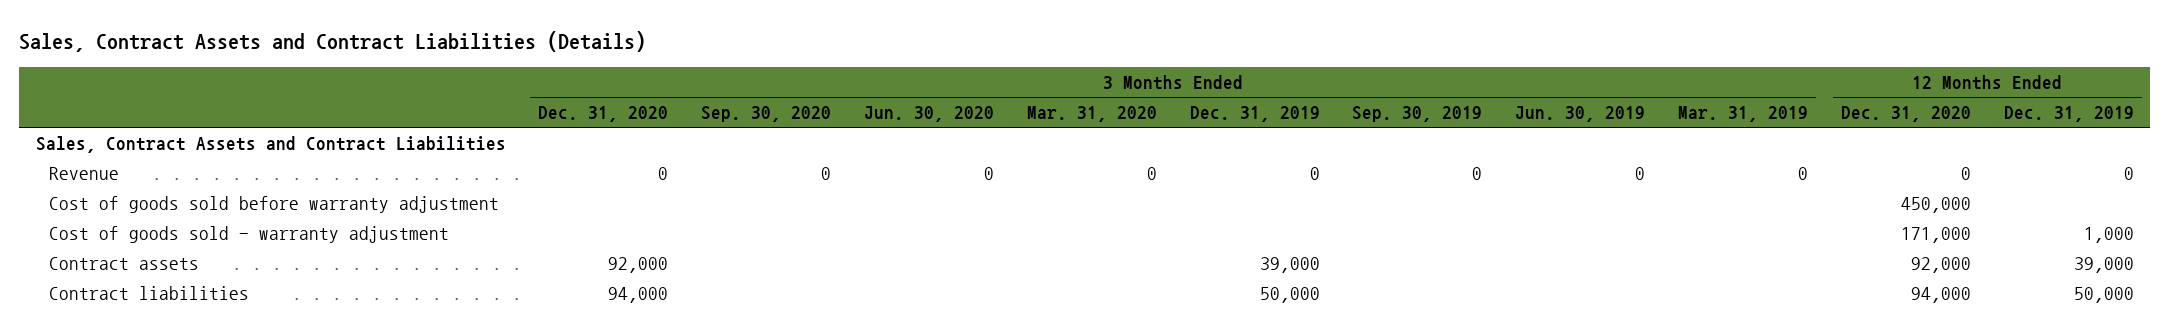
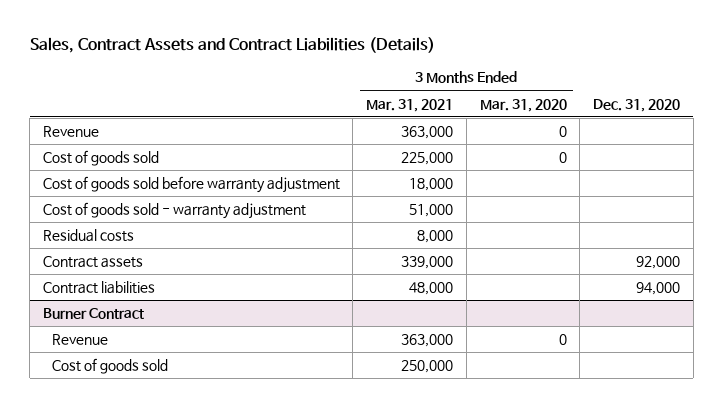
- | 3 Months Ended Dec. 31, 2020 | 3 Months Ended Sep. 30, 2020 | 3 Months Ended Jun. 30, 2020 | 3 Months Ended Mar. 31, 2020 | 3 Months Ended Dec. 31, 2019 | 3 Months Ended Sep. 30, 2019 | 3 Months Ended Jun. 30, 2019 | 3 Months Ended Mar. 31, 2019 | 12 Months Ended Dec. 31, 2020 | 12 Months Ended Dec. 31, 2019
+ | 3 Months Ended Mar. 31, 2021 | 3 Months Ended Mar. 31, 2020 | Dec. 31, 2020
- Sales, Contract Assets and Contract Liabilities
+ Cost of goods sold | 225,000 | 0 |
+ Residual costs | 8,000 | |
+ Burner Contract
+ Revenue | 363,000 | 0 |
+ Cost of goods sold | 250,000 | |

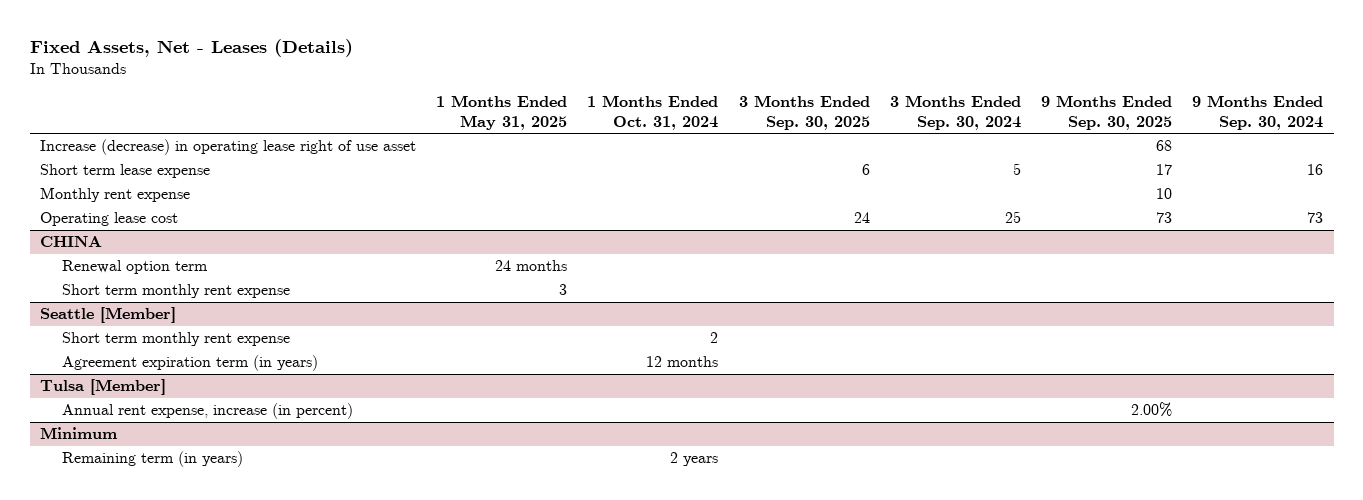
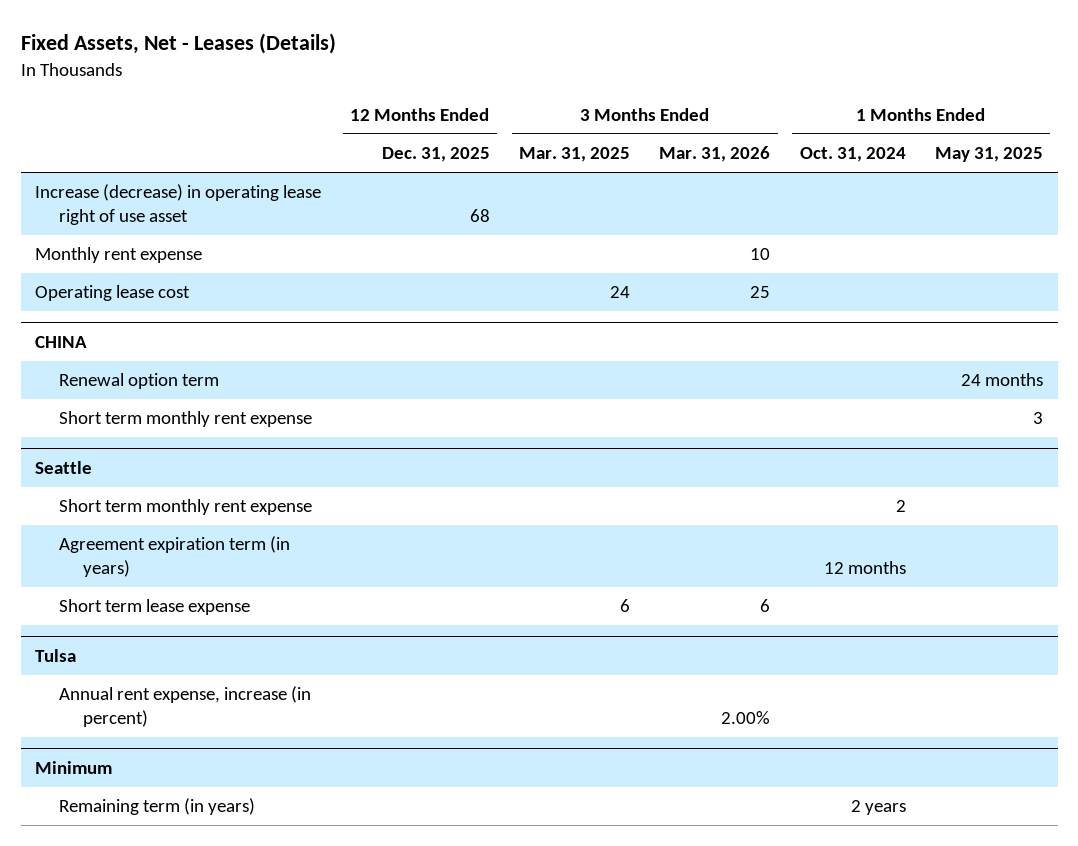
- | 1 Months Ended May 31, 2025 | 1 Months Ended Oct. 31, 2024 | 3 Months Ended Sep. 30, 2025 | 3 Months Ended Sep. 30, 2024 | 9 Months Ended Sep. 30, 2025 | 9 Months Ended Sep. 30, 2024
+ | 12 Months Ended Dec. 31, 2025 | 3 Months Ended Mar. 31, 2025 | 3 Months Ended Mar. 31, 2026 | 1 Months Ended Oct. 31, 2024 | 1 Months Ended May 31, 2025
- Short term lease expense | | | 6 | 5 | 17 | 16
- Seattle [Member]
+ Seattle
- Tulsa [Member]
+ Short term lease expense | | 6 | 6 | |
+ Tulsa

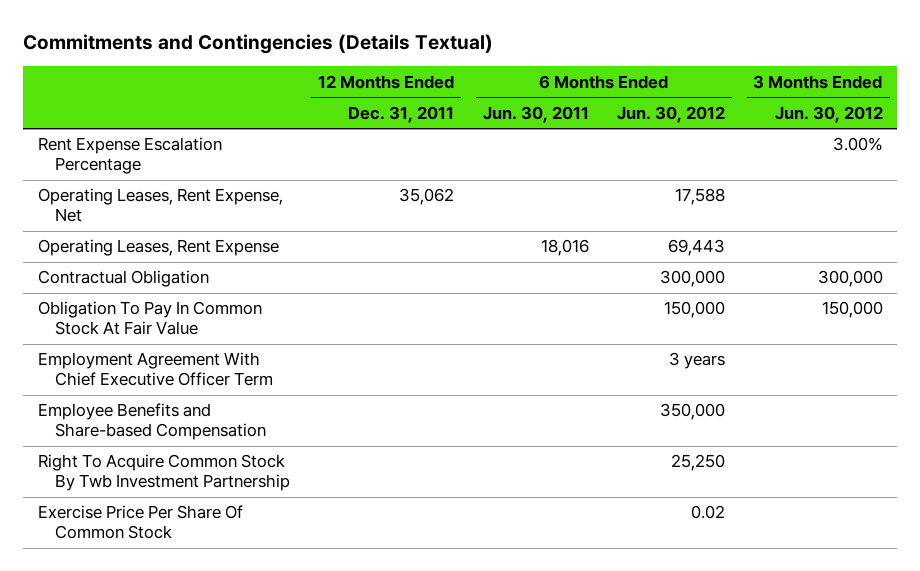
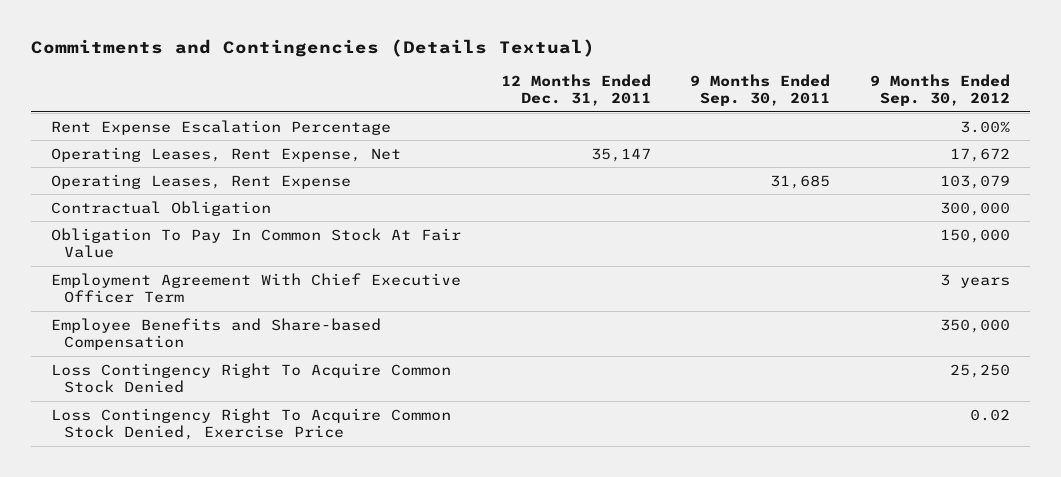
- | 12 Months Ended Dec. 31, 2011 | 6 Months Ended Jun. 30, 2011 | 6 Months Ended Jun. 30, 2012 | 3 Months Ended Jun. 30, 2012
+ | 12 Months Ended Dec. 31, 2011 | 9 Months Ended Sep. 30, 2011 | 9 Months Ended Sep. 30, 2012
- Operating Leases, Rent Expense, Net | 35,062 | | 17,588 |
+ Operating Leases, Rent Expense, Net | 35,147 | | 17,672
- Right To Acquire Common Stock By Twb Investment Partnership | | | 25,250 |
- Exercise Price Per Share Of Common Stock | | | 0.02 |
+ Loss Contingency Right To Acquire Common Stock Denied | | | 25,250
+ Loss Contingency Right To Acquire Common Stock Denied, Exercise Price | | | 0.02

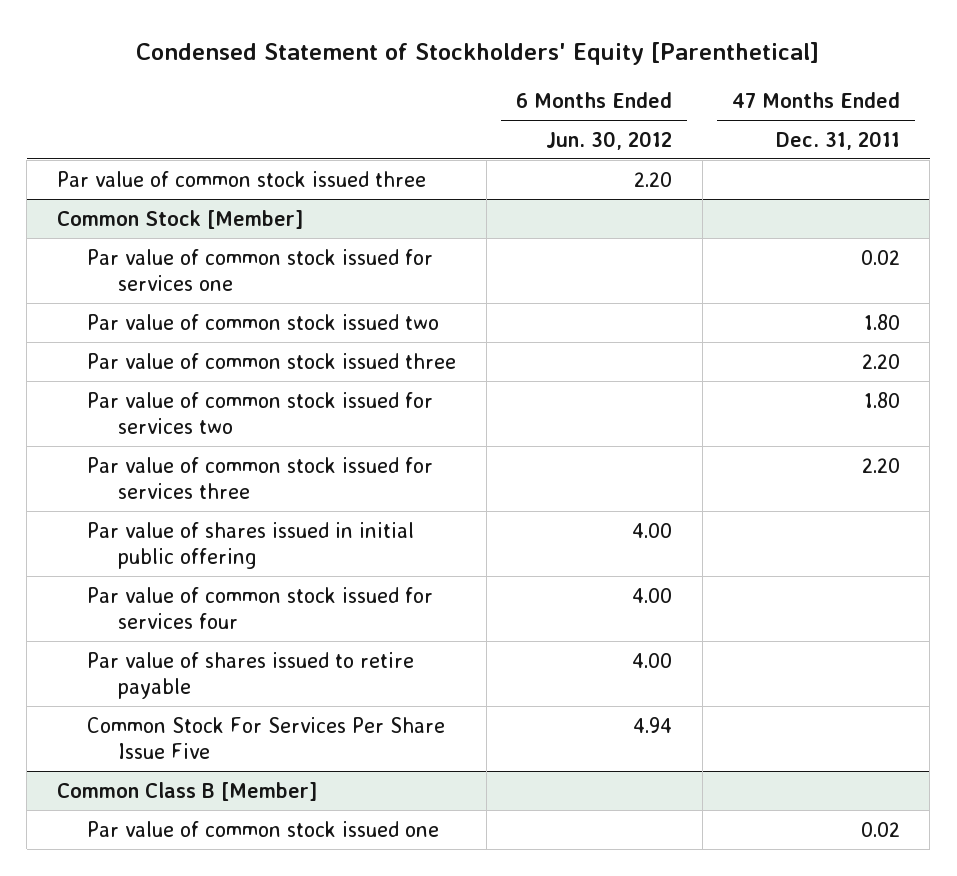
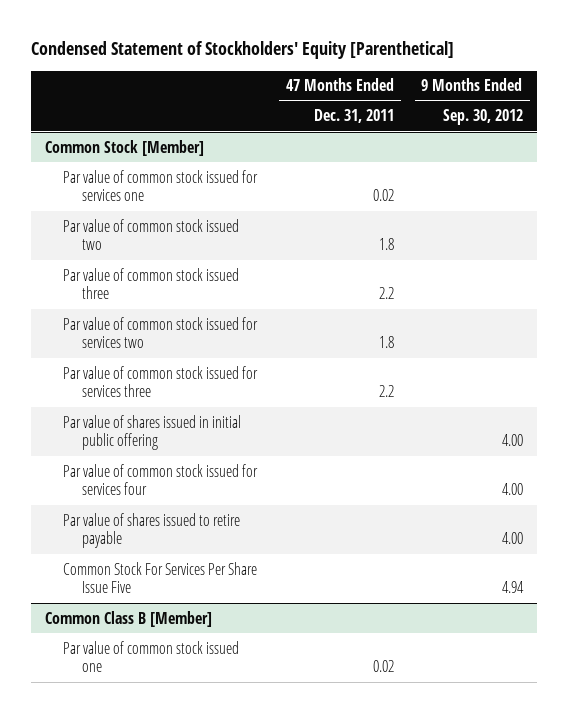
- | 6 Months Ended Jun. 30, 2012 | 47 Months Ended Dec. 31, 2011
+ | 47 Months Ended Dec. 31, 2011 | 9 Months Ended Sep. 30, 2012
- Par value of common stock issued three | 2.20 |
@ Common Stock [Member]
- Par value of common stock issued two | | 1.80
- Par value of common stock issued three | | 2.20
- Par value of common stock issued for services two | | 1.80
- Par value of common stock issued for services three | | 2.20
+ Par value of common stock issued two | 1.8 |
+ Par value of common stock issued three | 2.2 |
+ Par value of common stock issued for services two | 1.8 |
+ Par value of common stock issued for services three | 2.2 |

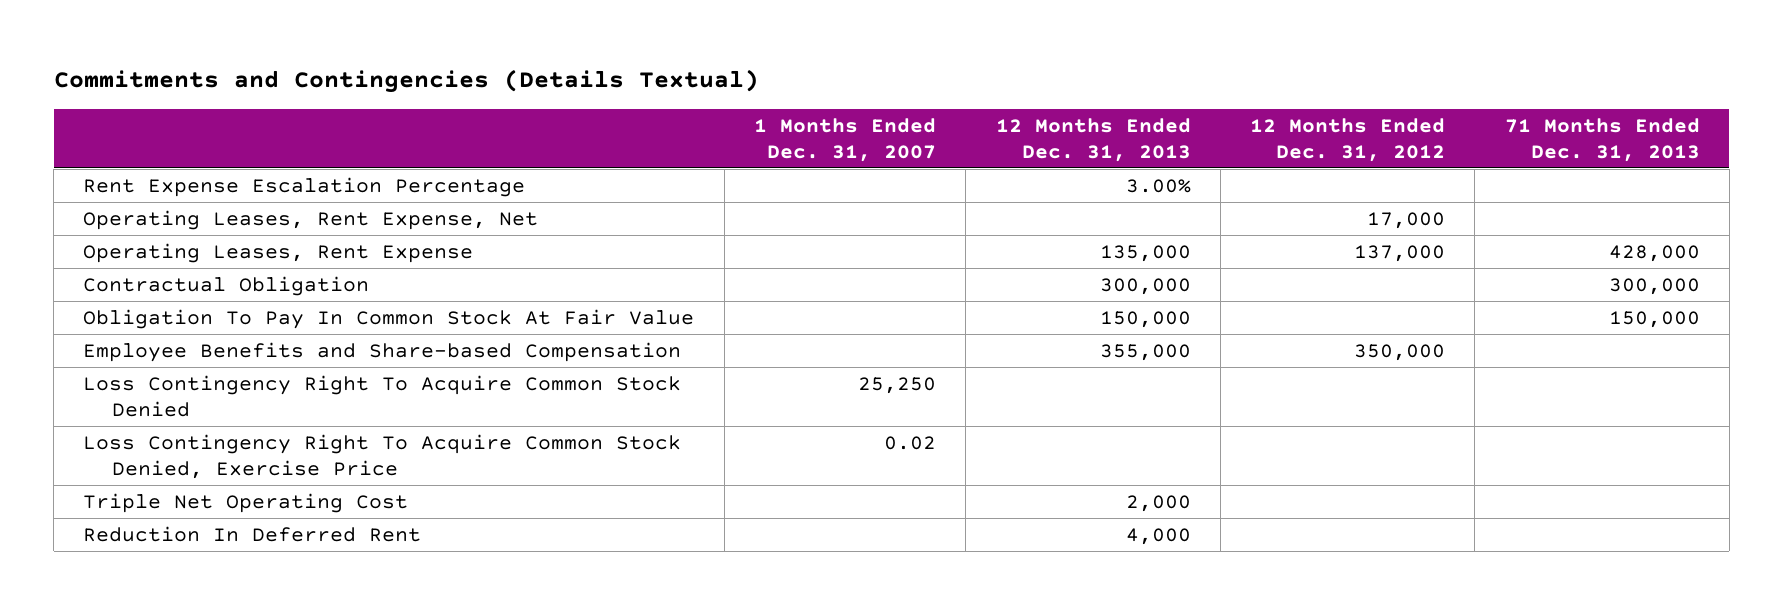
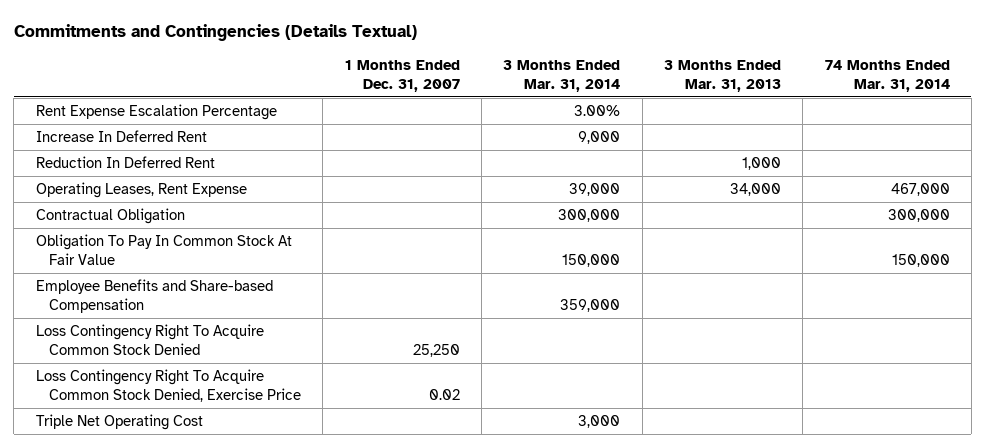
- | 1 Months Ended Dec. 31, 2007 | 12 Months Ended Dec. 31, 2013 | 12 Months Ended Dec. 31, 2012 | 71 Months Ended Dec. 31, 2013
+ | 1 Months Ended Dec. 31, 2007 | 3 Months Ended Mar. 31, 2014 | 3 Months Ended Mar. 31, 2013 | 74 Months Ended Mar. 31, 2014
- Operating Leases, Rent Expense, Net | | | 17,000 |
+ Increase In Deferred Rent | | 9,000 | |
moved up: Reduction In Deferred Rent | | | 1,000 |

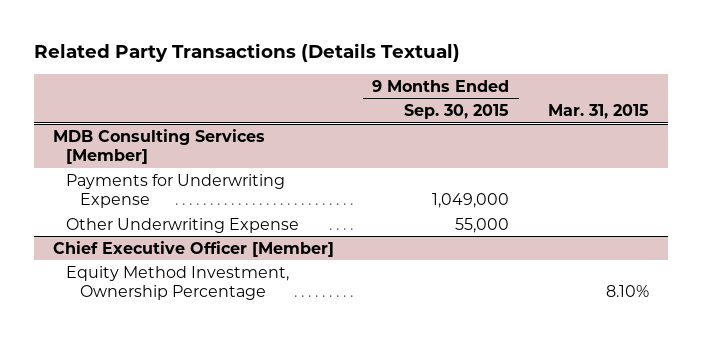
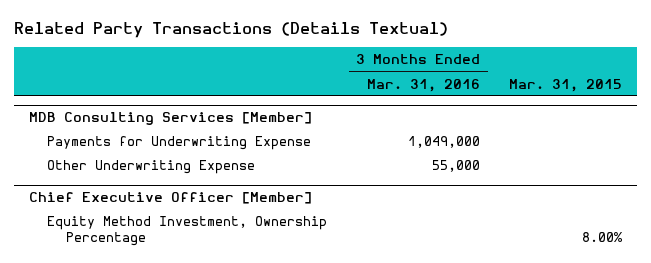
- | 9 Months Ended Sep. 30, 2015 | Mar. 31, 2015
+ | 3 Months Ended Mar. 31, 2016 | Mar. 31, 2015
@ Chief Executive Officer [Member]
- Equity Method Investment, Ownership Percentage | | 8.10%
+ Equity Method Investment, Ownership Percentage | | 8.00%

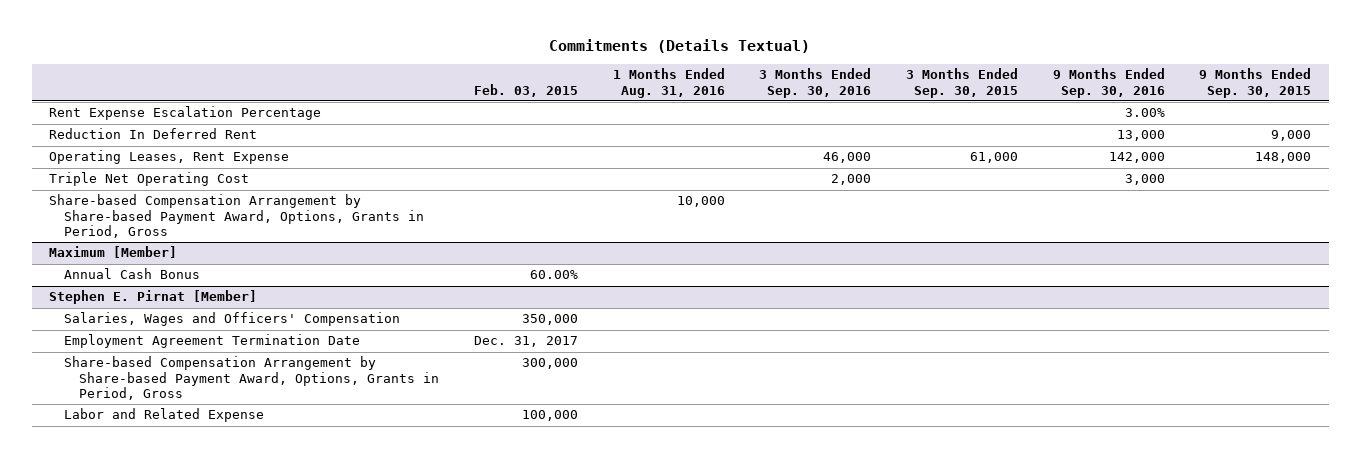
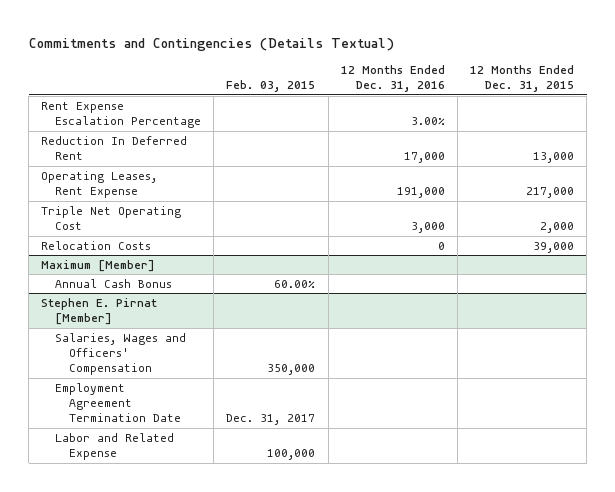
- Commitments (Details Textual)
+ Commitments and Contingencies (Details Textual)
- | Feb. 03, 2015 | 1 Months Ended Aug. 31, 2016 | 3 Months Ended Sep. 30, 2016 | 3 Months Ended Sep. 30, 2015 | 9 Months Ended Sep. 30, 2016 | 9 Months Ended Sep. 30, 2015
+ | Feb. 03, 2015 | 12 Months Ended Dec. 31, 2016 | 12 Months Ended Dec. 31, 2015
- Share-based Compensation Arrangement by Share-based Payment Award, Options, Grants in Period, Gross | | 10,000 | | | |
+ Relocation Costs | | 0 | 39,000
@ Stephen E. Pirnat [Member]
- Share-based Compensation Arrangement by Share-based Payment Award, Options, Grants in Period, Gross | 300,000 | | | | |

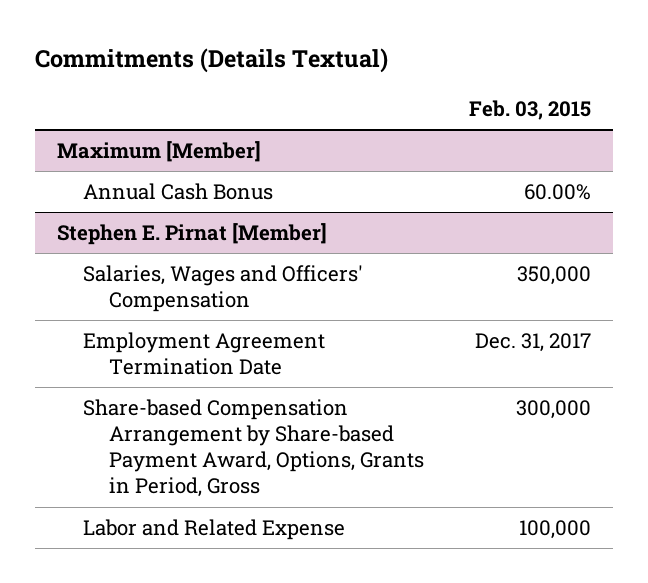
- Commitments and Contingencies (Details Textual)
+ Commitments (Details Textual)
- | Feb. 03, 2015 | 12 Months Ended Dec. 31, 2016 | 12 Months Ended Dec. 31, 2015
+ | Feb. 03, 2015
- Rent Expense Escalation Percentage | | 3.00% |
- Reduction In Deferred Rent | | 17,000 | 13,000
- Operating Leases, Rent Expense | | 191,000 | 217,000
- Triple Net Operating Cost | | 3,000 | 2,000
- Relocation Costs | | 0 | 39,000
@ Stephen E. Pirnat [Member]
+ Share-based Compensation Arrangement by Share-based Payment Award, Options, Grants in Period, Gross | 300,000

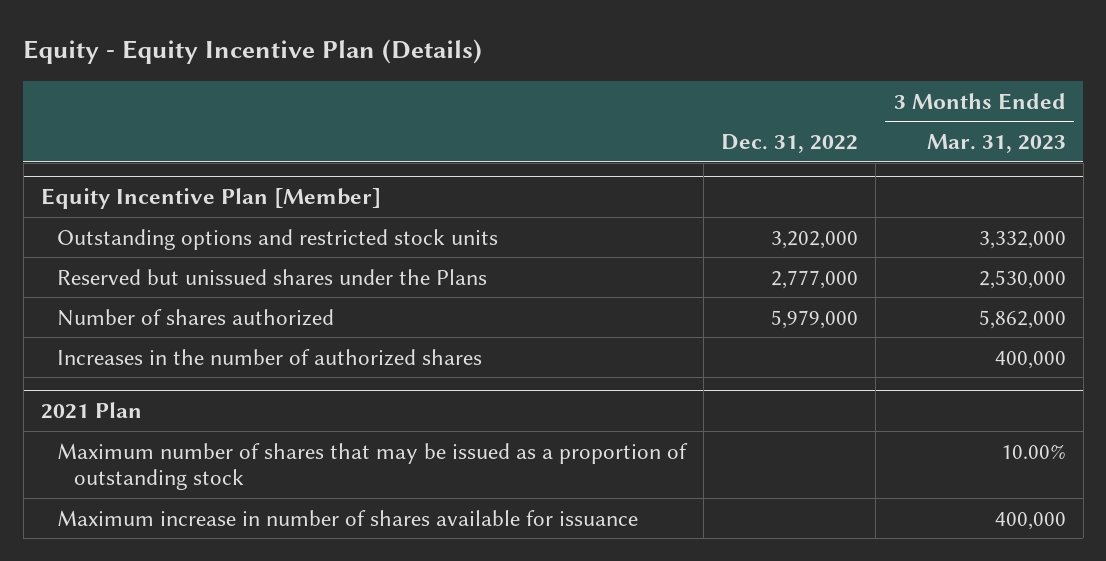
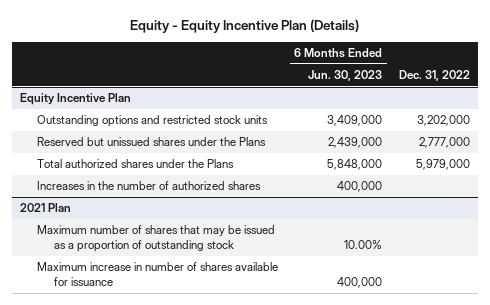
- | Dec. 31, 2022 | 3 Months Ended Mar. 31, 2023
+ | 6 Months Ended Jun. 30, 2023 | Dec. 31, 2022
- Equity Incentive Plan [Member]
+ Equity Incentive Plan
- Number of shares authorized | 5,979,000 | 5,862,000
+ Total authorized shares under the Plans | 5,848,000 | 5,979,000

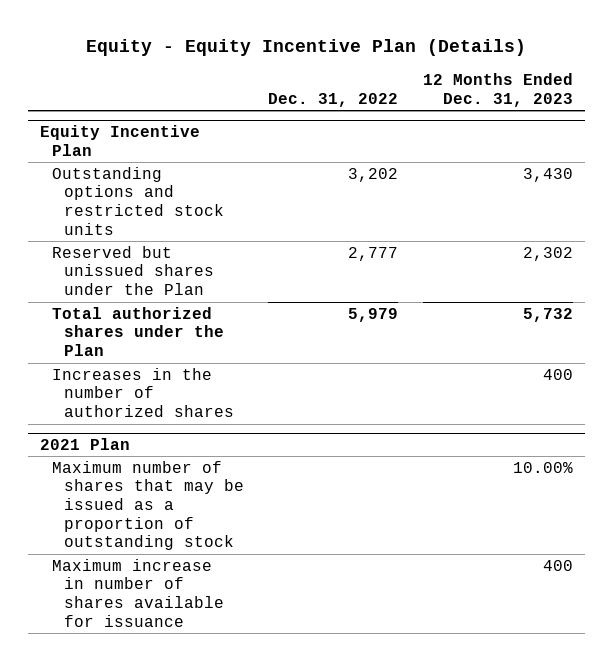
- | 6 Months Ended Jun. 30, 2023 | Dec. 31, 2022
+ | Dec. 31, 2022 | 12 Months Ended Dec. 31, 2023
@ Equity Incentive Plan
- Outstanding options and restricted stock units | 3,409,000 | 3,202,000
- Reserved but unissued shares under the Plans | 2,439,000 | 2,777,000
- Total authorized shares under the Plans | 5,848,000 | 5,979,000
+ Outstanding options and restricted stock units | 3,202 | 3,430
+ Reserved but unissued shares under the Plan | 2,777 | 2,302
+ Total authorized shares under the Plan | 5,979 | 5,732

